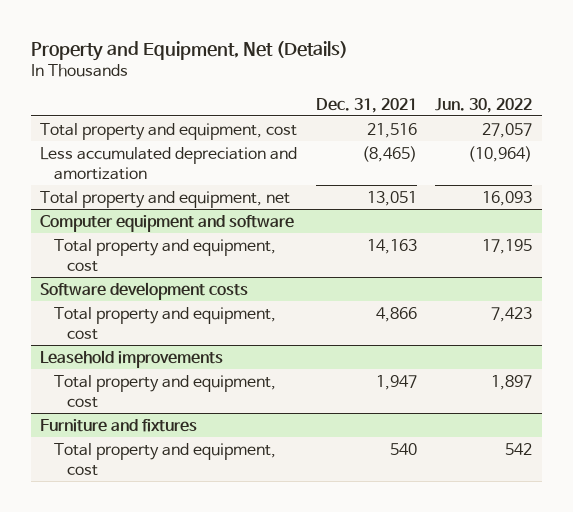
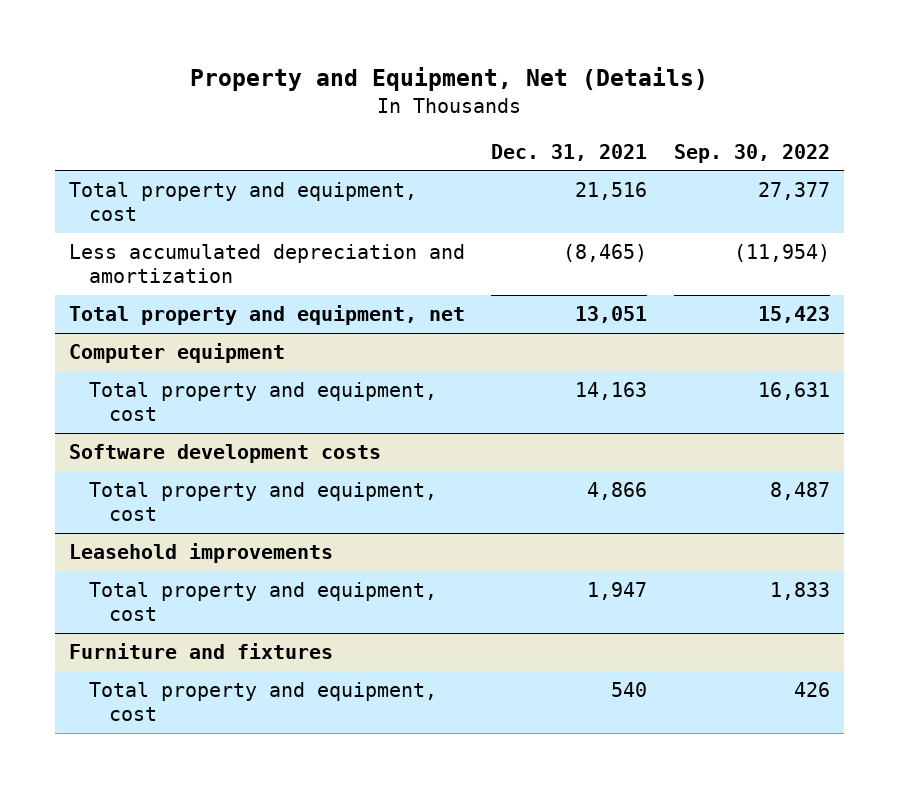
- | Dec. 31, 2021 | Jun. 30, 2022
+ | Dec. 31, 2021 | Sep. 30, 2022
- Computer equipment and software
+ Computer equipment

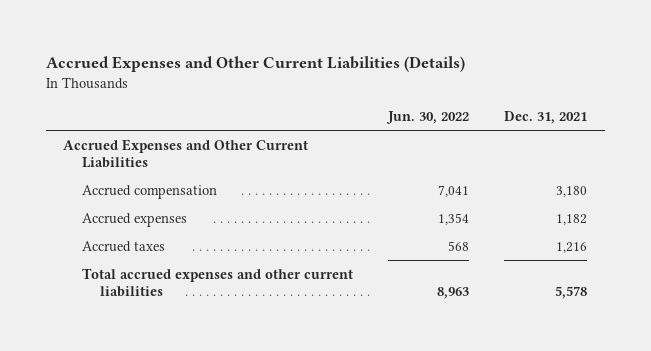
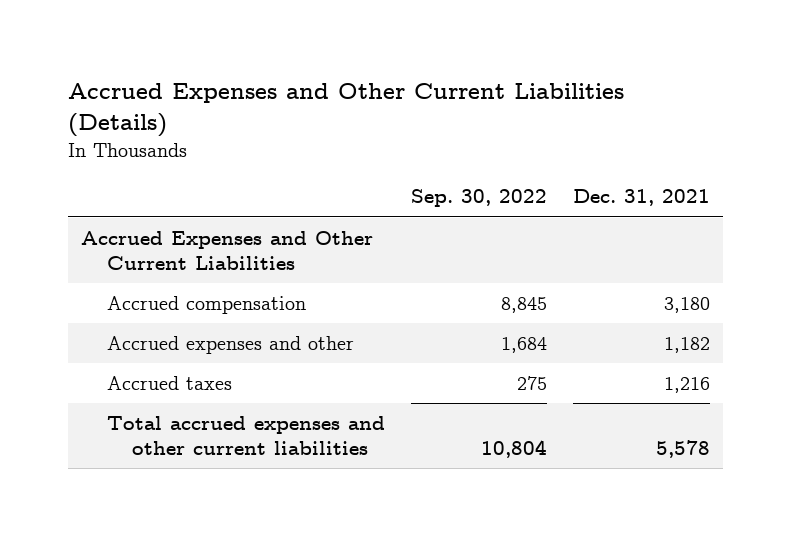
- | Jun. 30, 2022 | Dec. 31, 2021
+ | Sep. 30, 2022 | Dec. 31, 2021
- Accrued expenses | 1,354 | 1,182
+ Accrued expenses and other | 1,684 | 1,182

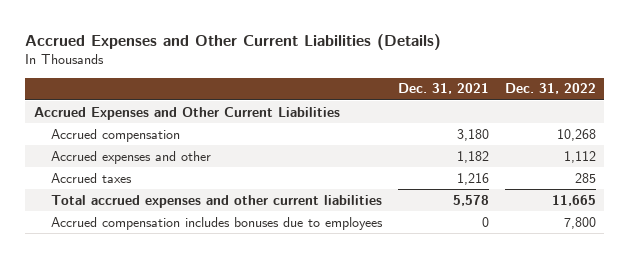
- | Sep. 30, 2022 | Dec. 31, 2021
+ | Dec. 31, 2021 | Dec. 31, 2022
+ Accrued compensation includes bonuses due to employees | 0 | 7,800

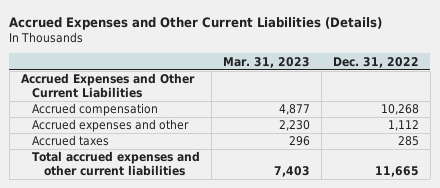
- | Dec. 31, 2021 | Dec. 31, 2022
+ | Mar. 31, 2023 | Dec. 31, 2022
- Accrued compensation includes bonuses due to employees | 0 | 7,800

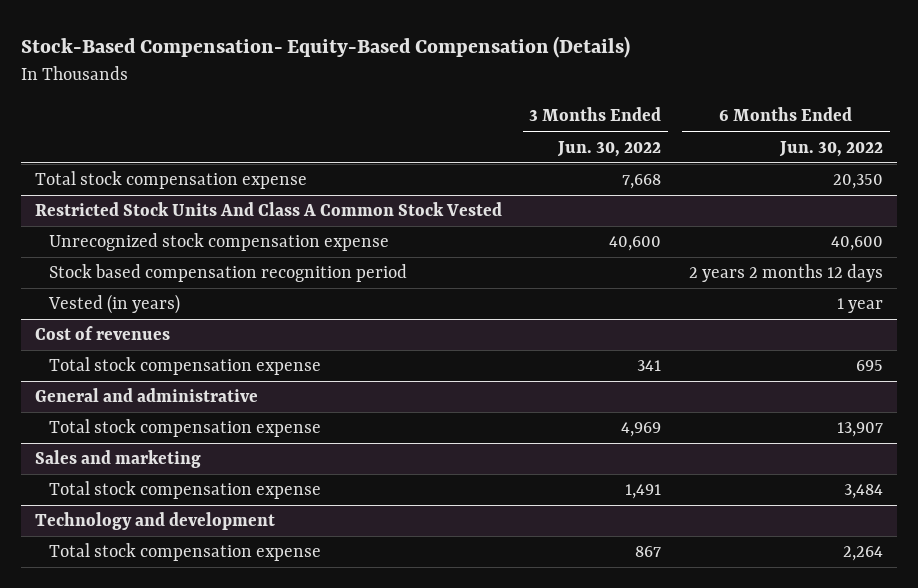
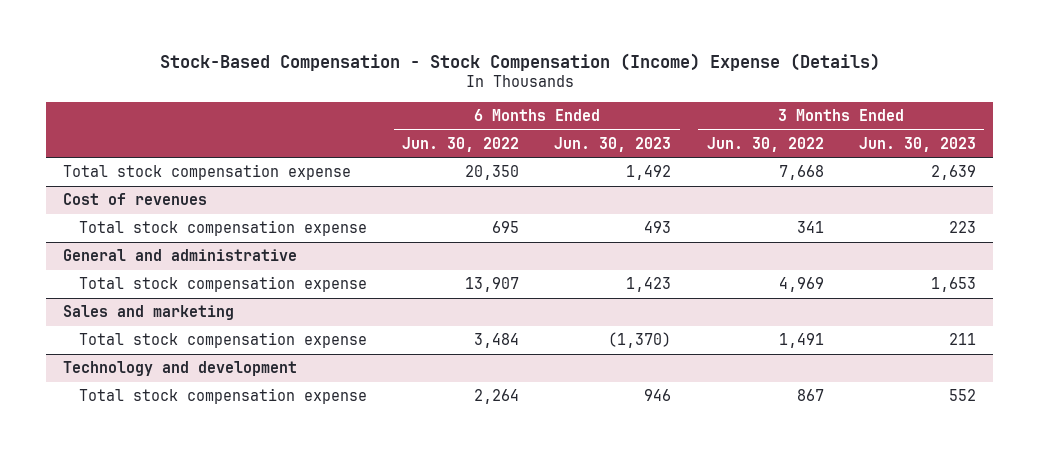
- Stock-Based Compensation- Equity-Based Compensation (Details)
+ Stock-Based Compensation - Stock Compensation (Income) Expense (Details)
- | 3 Months Ended Jun. 30, 2022 | 6 Months Ended Jun. 30, 2022
+ | 6 Months Ended Jun. 30, 2022 | 6 Months Ended Jun. 30, 2023 | 3 Months Ended Jun. 30, 2022 | 3 Months Ended Jun. 30, 2023
- Restricted Stock Units And Class A Common Stock Vested
- Unrecognized stock compensation expense | 40,600 | 40,600
- Stock based compensation recognition period | | 2 years 2 months 12 days
- Vested (in years) | | 1 year

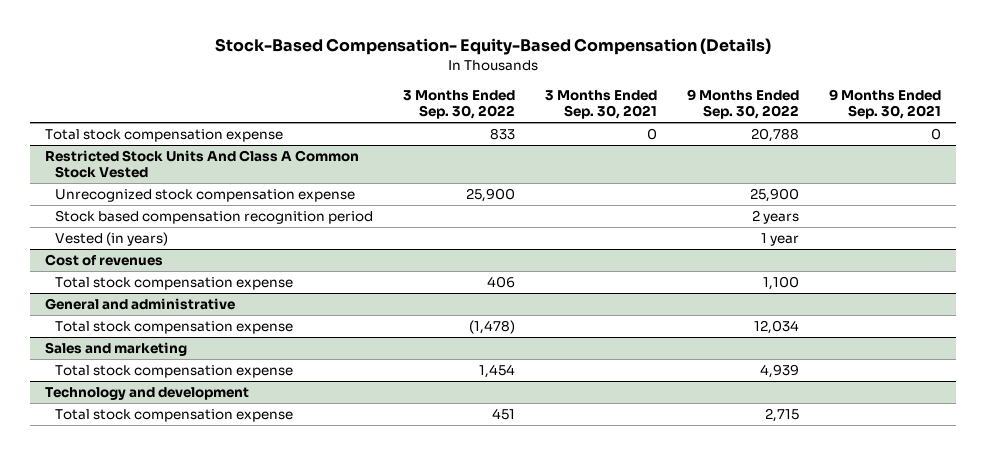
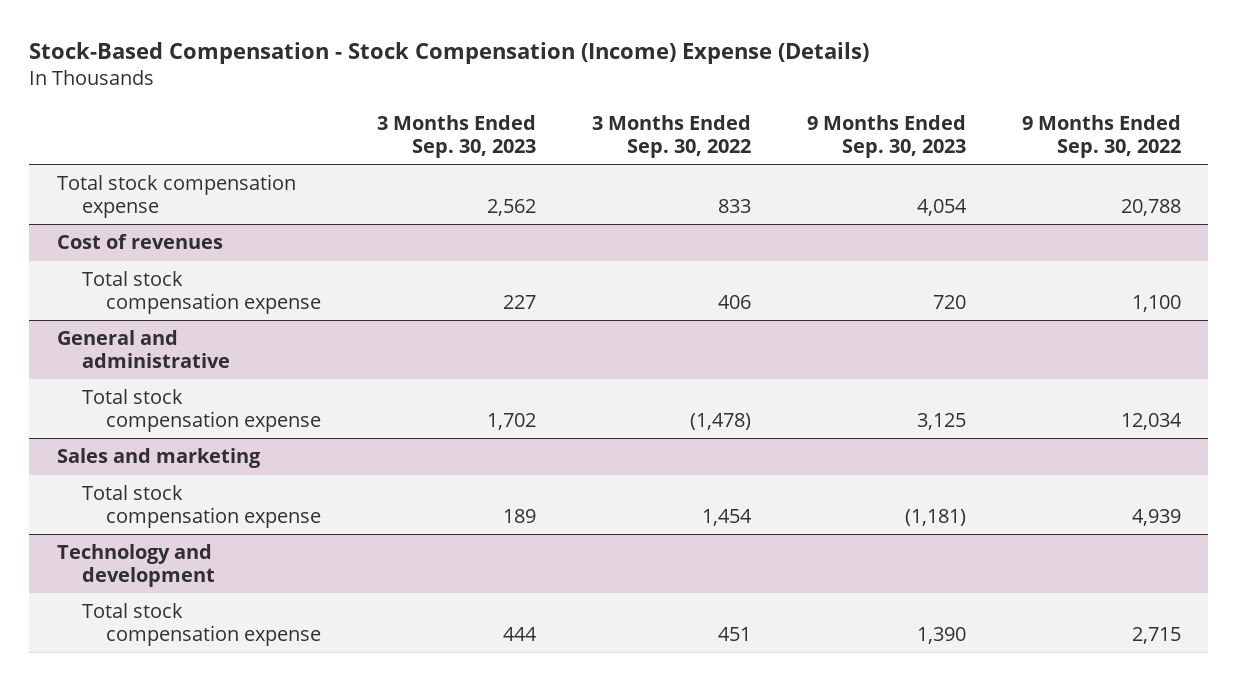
- Stock-Based Compensation- Equity-Based Compensation (Details)
+ Stock-Based Compensation - Stock Compensation (Income) Expense (Details)
- | 3 Months Ended Sep. 30, 2022 | 3 Months Ended Sep. 30, 2021 | 9 Months Ended Sep. 30, 2022 | 9 Months Ended Sep. 30, 2021
+ | 3 Months Ended Sep. 30, 2023 | 3 Months Ended Sep. 30, 2022 | 9 Months Ended Sep. 30, 2023 | 9 Months Ended Sep. 30, 2022
- Restricted Stock Units And Class A Common Stock Vested
- Unrecognized stock compensation expense | 25,900 | | 25,900 |
- Stock based compensation recognition period | | | 2 years |
- Vested (in years) | | | 1 year |

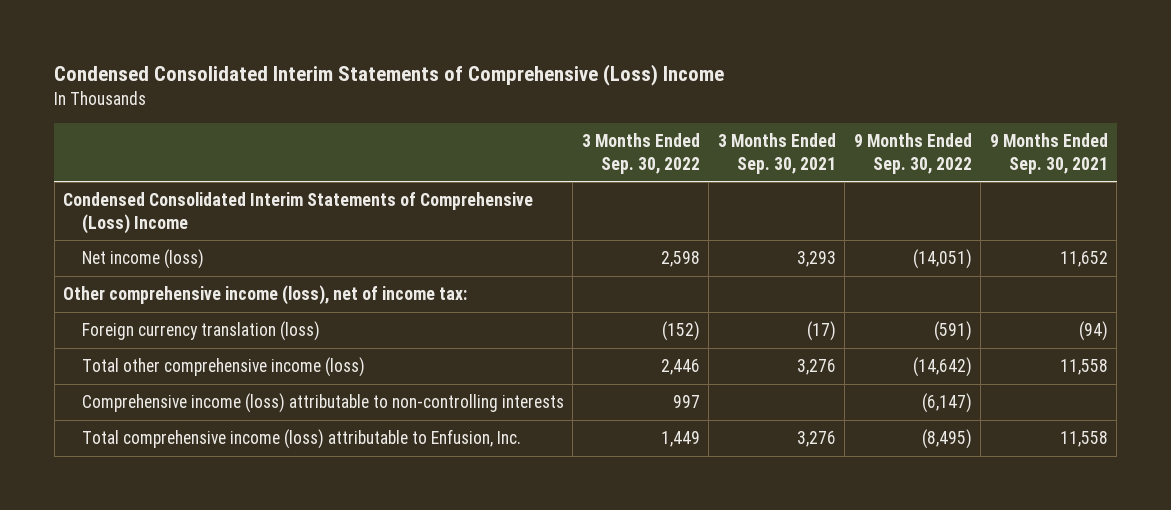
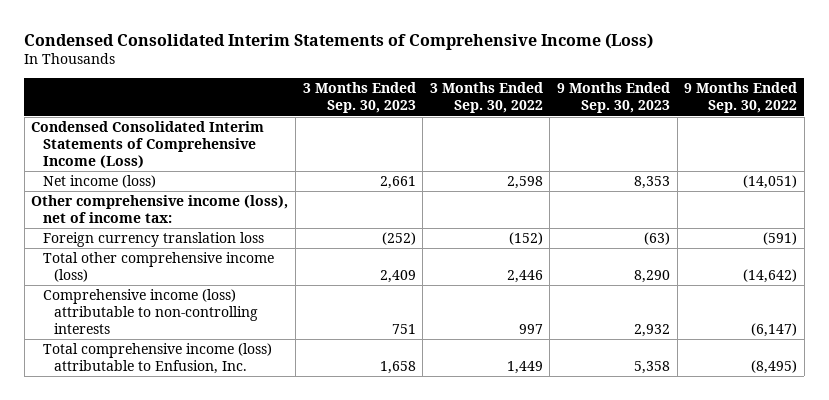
- Condensed Consolidated Interim Statements of Comprehensive (Loss) Income
+ Condensed Consolidated Interim Statements of Comprehensive Income (Loss)
- | 3 Months Ended Sep. 30, 2022 | 3 Months Ended Sep. 30, 2021 | 9 Months Ended Sep. 30, 2022 | 9 Months Ended Sep. 30, 2021
+ | 3 Months Ended Sep. 30, 2023 | 3 Months Ended Sep. 30, 2022 | 9 Months Ended Sep. 30, 2023 | 9 Months Ended Sep. 30, 2022
- Condensed Consolidated Interim Statements of Comprehensive (Loss) Income
+ Condensed Consolidated Interim Statements of Comprehensive Income (Loss)
- Foreign currency translation (loss) | (152) | (17) | (591) | (94)
+ Foreign currency translation loss | (252) | (152) | (63) | (591)

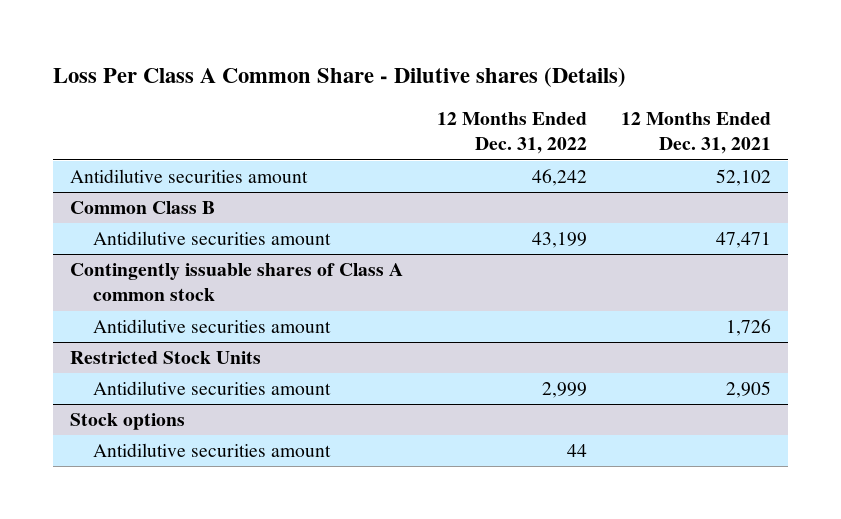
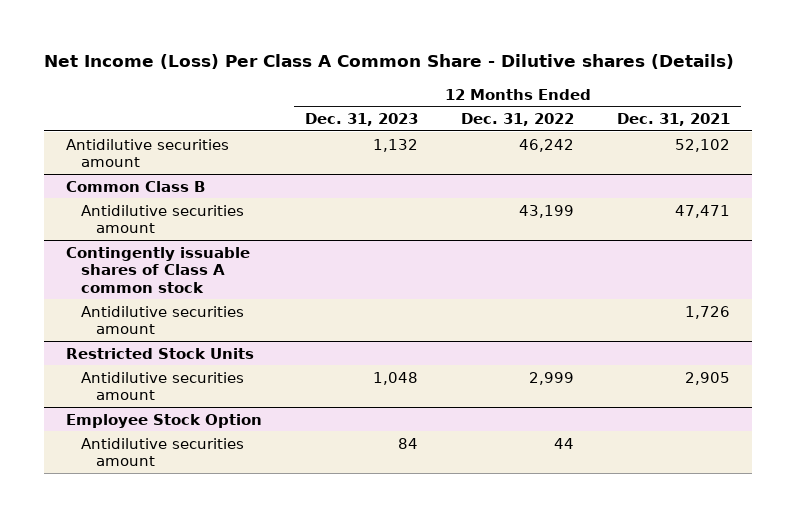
- Loss Per Class A Common Share - Dilutive shares (Details)
+ Net Income (Loss) Per Class A Common Share - Dilutive shares (Details)
- | 12 Months Ended Dec. 31, 2022 | 12 Months Ended Dec. 31, 2021
+ | 12 Months Ended Dec. 31, 2023 | 12 Months Ended Dec. 31, 2022 | 12 Months Ended Dec. 31, 2021
- Stock options
+ Employee Stock Option

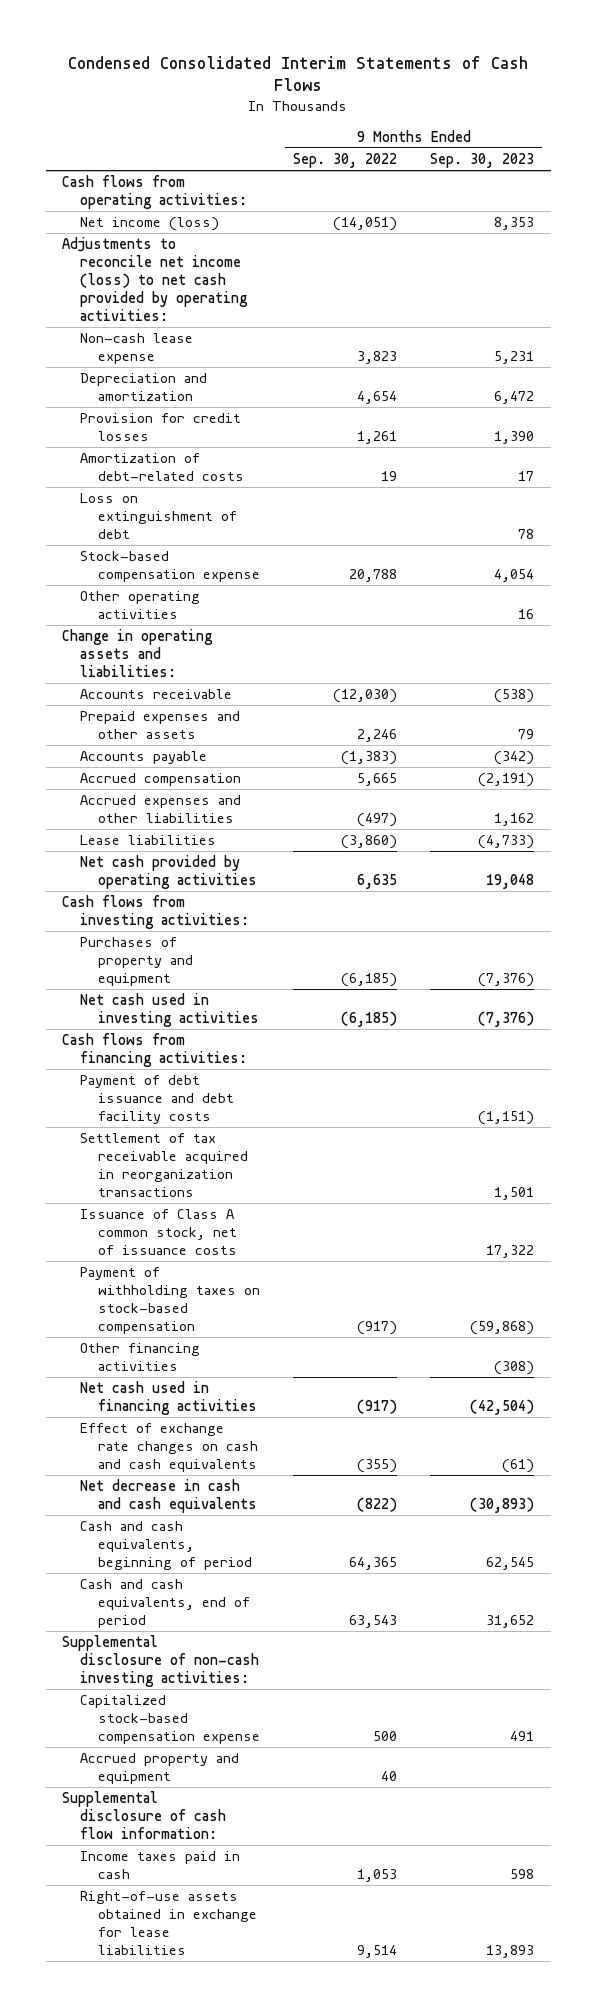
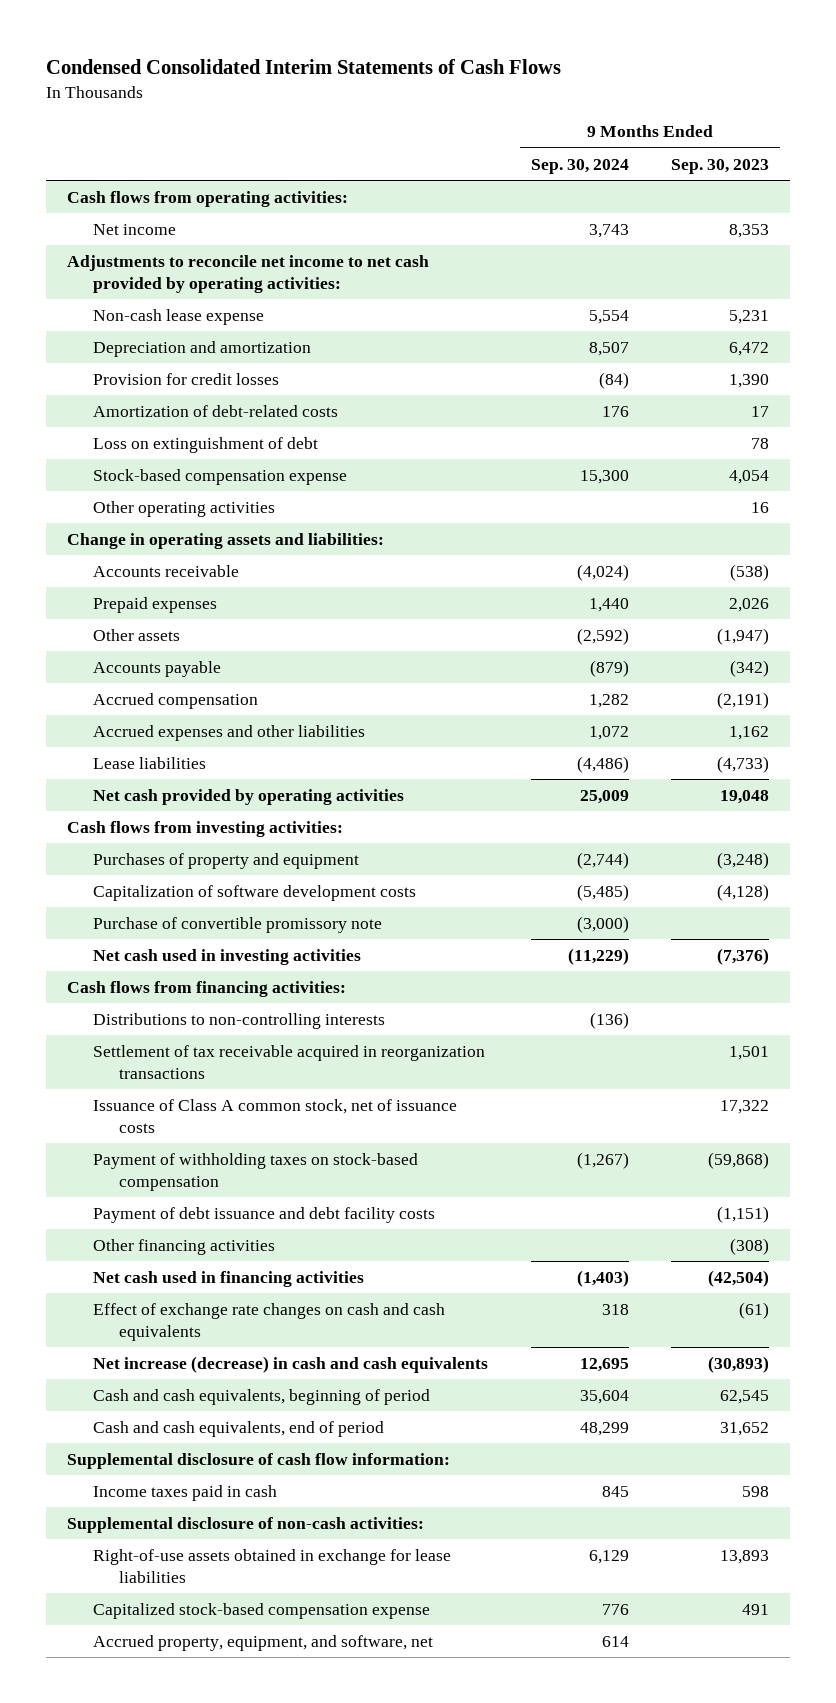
- | 9 Months Ended Sep. 30, 2022 | 9 Months Ended Sep. 30, 2023
+ | 9 Months Ended Sep. 30, 2024 | 9 Months Ended Sep. 30, 2023
- Net income (loss) | (14,051) | 8,353
- Adjustments to reconcile net income (loss) to net cash provided by operating activities:
+ Net income | 3,743 | 8,353
+ Adjustments to reconcile net income to net cash provided by operating activities:
- Prepaid expenses and other assets | 2,246 | 79
+ Prepaid expenses | 1,440 | 2,026
+ Other assets | (2,592) | (1,947)
- Purchases of property and equipment | (6,185) | (7,376)
+ Purchases of property and equipment | (2,744) | (3,248)
+ Capitalization of software development costs | (5,485) | (4,128)
+ Purchase of convertible promissory note | (3,000) |
+ Distributions to non-controlling interests | (136) |
moved down: Payment of debt issuance and debt facility costs | | (1,151)
- Net decrease in cash and cash equivalents | (822) | (30,893)
+ Net increase (decrease) in cash and cash equivalents | 12,695 | (30,893)
- Supplemental disclosure of non-cash investing activities:
- Accrued property and equipment | 40 |
+ Supplemental disclosure of non-cash activities:
moved down: Capitalized stock-based compensation expense | 776 | 491
+ Accrued property, equipment, and software, net | 614 |

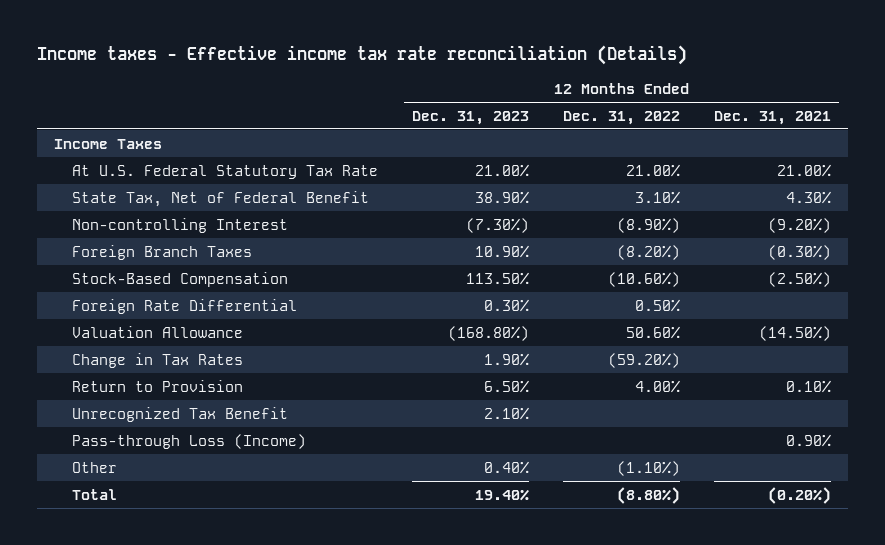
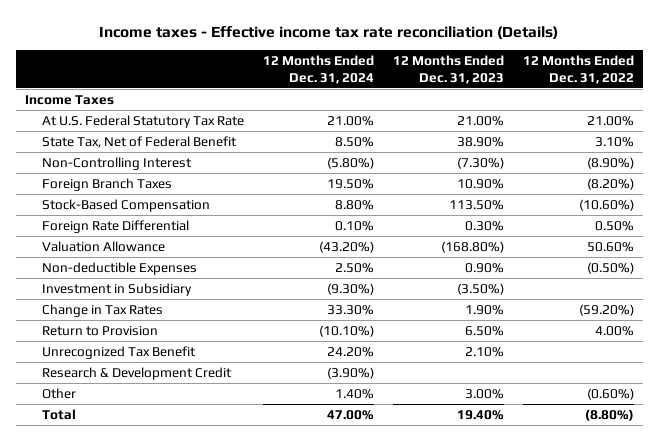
- | 12 Months Ended Dec. 31, 2023 | 12 Months Ended Dec. 31, 2022 | 12 Months Ended Dec. 31, 2021
+ | 12 Months Ended Dec. 31, 2024 | 12 Months Ended Dec. 31, 2023 | 12 Months Ended Dec. 31, 2022
- Non-controlling Interest | (7.30%) | (8.90%) | (9.20%)
+ Non-Controlling Interest | (5.80%) | (7.30%) | (8.90%)
+ Non-deductible Expenses | 2.50% | 0.90% | (0.50%)
+ Investment in Subsidiary | (9.30%) | (3.50%) |
- Pass-through Loss (Income) | | | 0.90%
- Other | 0.40% | (1.10%) |
+ Research & Development Credit | (3.90%) | |
+ Other | 1.40% | 3.00% | (0.60%)

